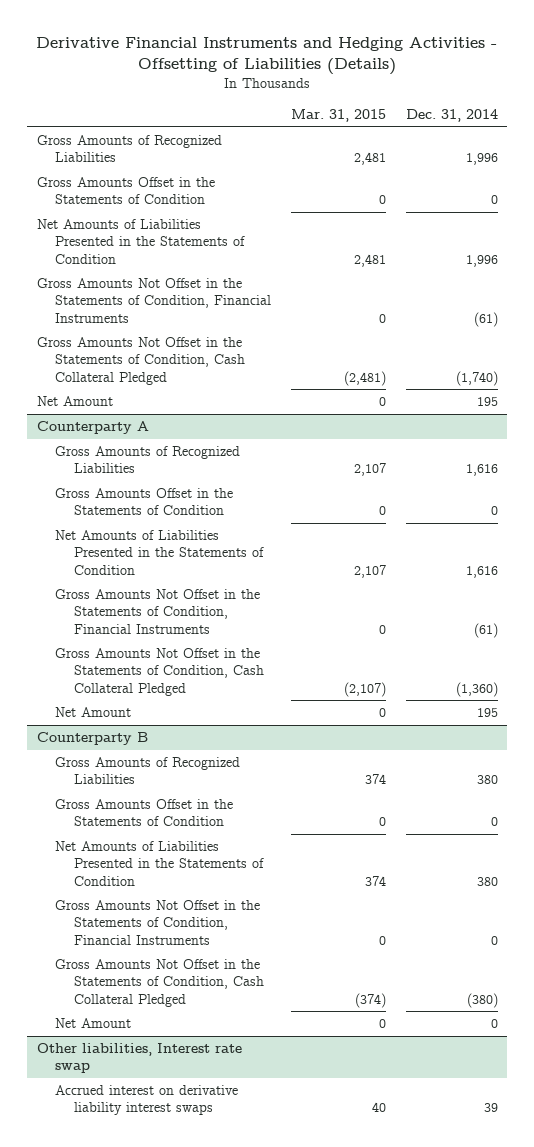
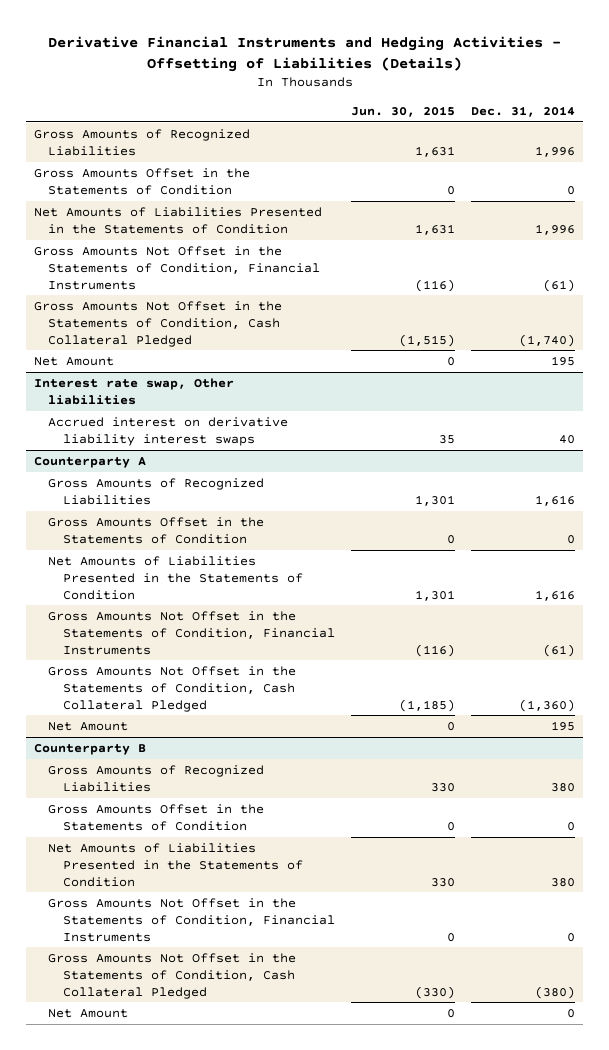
- | Mar. 31, 2015 | Dec. 31, 2014
+ | Jun. 30, 2015 | Dec. 31, 2014
+ Interest rate swap, Other liabilities
+ Accrued interest on derivative liability interest swaps | 35 | 40
- Other liabilities, Interest rate swap
- Accrued interest on derivative liability interest swaps | 40 | 39

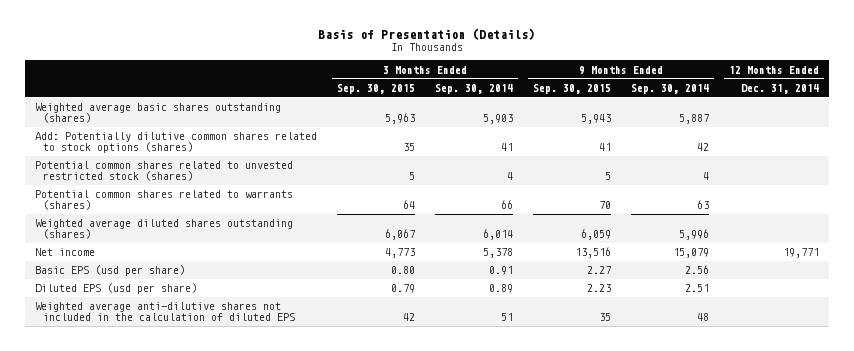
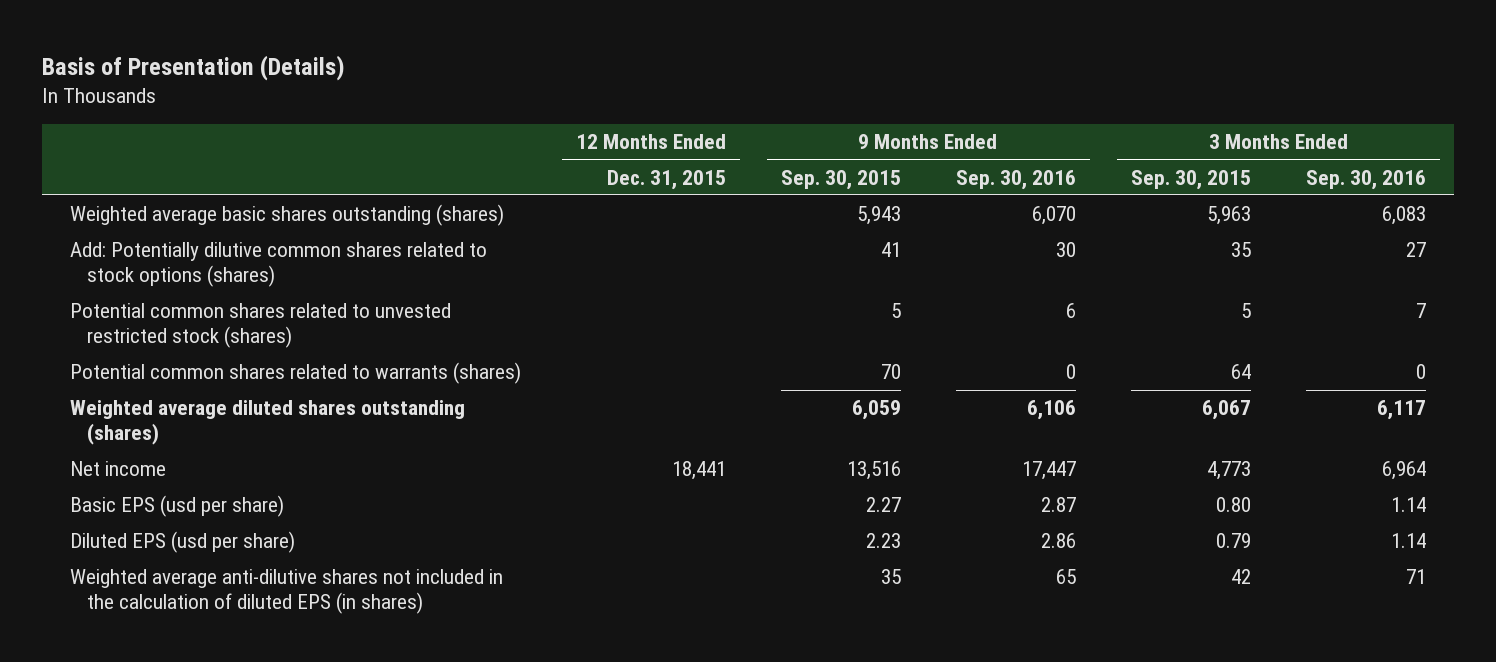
- | 3 Months Ended Sep. 30, 2015 | 3 Months Ended Sep. 30, 2014 | 9 Months Ended Sep. 30, 2015 | 9 Months Ended Sep. 30, 2014 | 12 Months Ended Dec. 31, 2014
+ | 12 Months Ended Dec. 31, 2015 | 9 Months Ended Sep. 30, 2015 | 9 Months Ended Sep. 30, 2016 | 3 Months Ended Sep. 30, 2015 | 3 Months Ended Sep. 30, 2016
- Weighted average anti-dilutive shares not included in the calculation of diluted EPS | 42 | 51 | 35 | 48 |
+ Weighted average anti-dilutive shares not included in the calculation of diluted EPS (in shares) | | 35 | 65 | 42 | 71

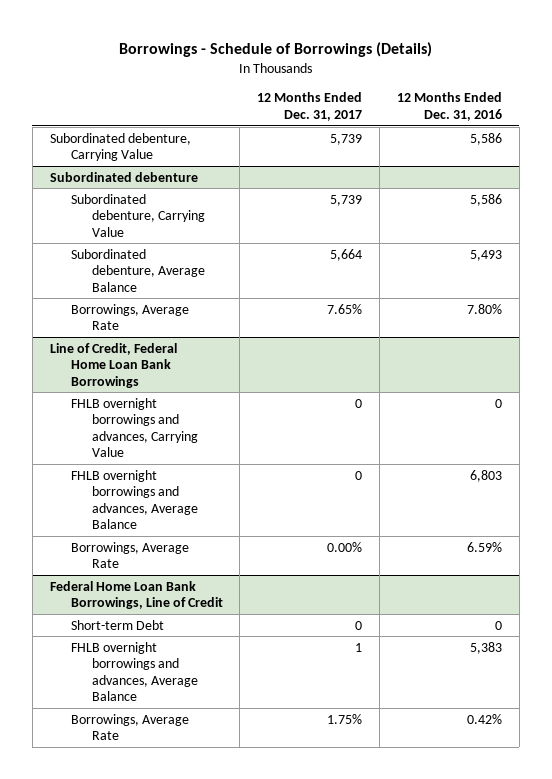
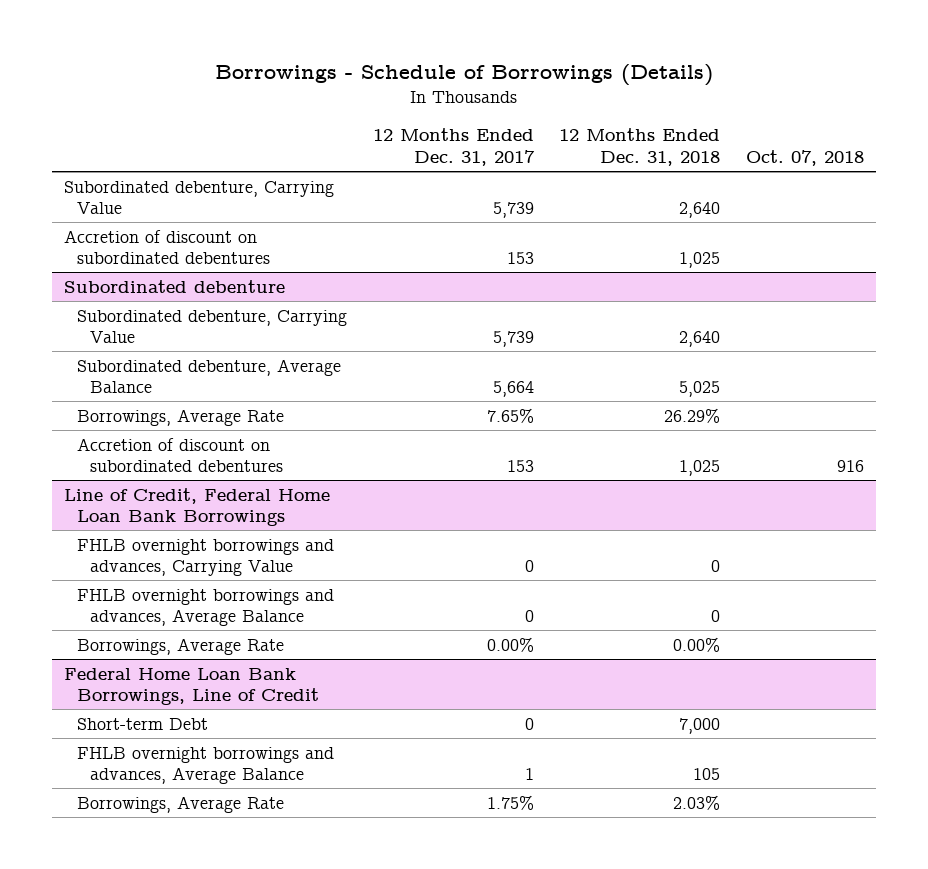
- | 12 Months Ended Dec. 31, 2017 | 12 Months Ended Dec. 31, 2016
+ | 12 Months Ended Dec. 31, 2017 | 12 Months Ended Dec. 31, 2018 | Oct. 07, 2018
+ Accretion of discount on subordinated debentures | 153 | 1,025 |
@ Subordinated debenture
+ Accretion of discount on subordinated debentures | 153 | 1,025 | 916

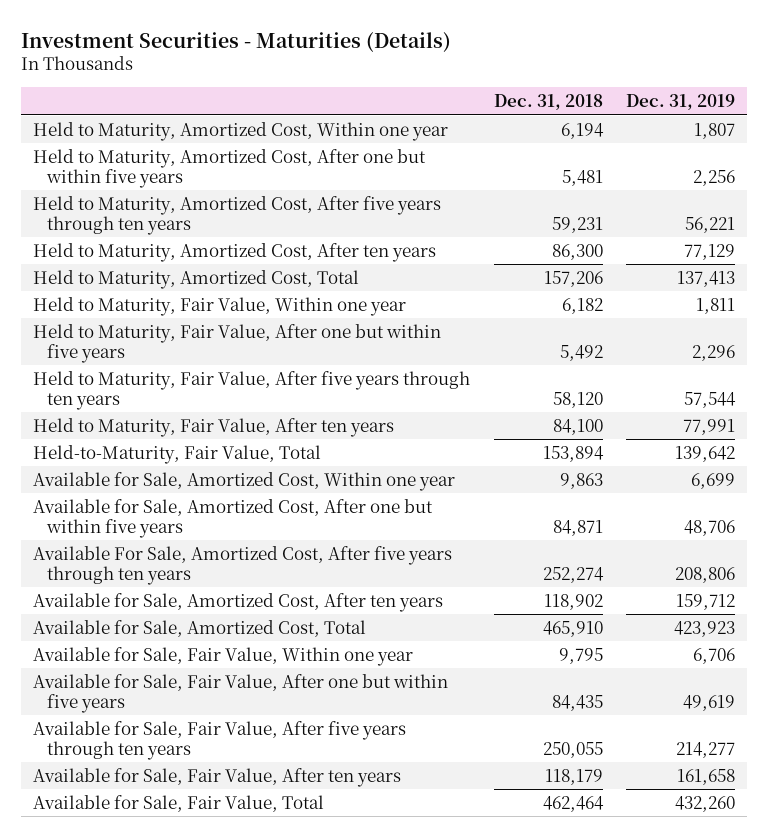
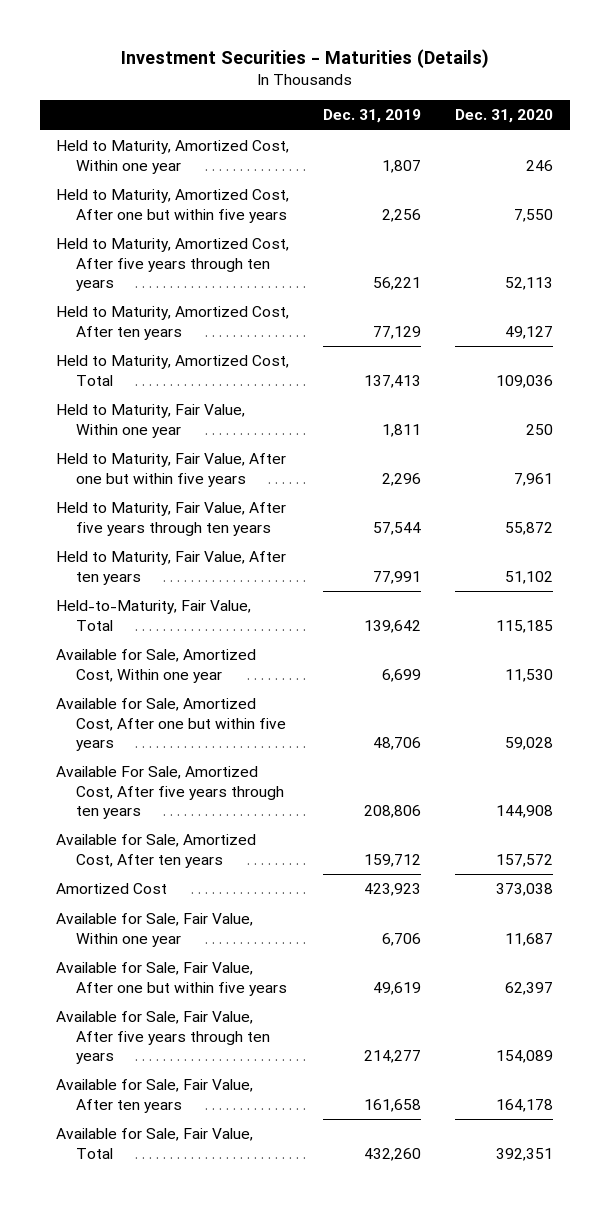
- | Dec. 31, 2018 | Dec. 31, 2019
+ | Dec. 31, 2019 | Dec. 31, 2020
- Available for Sale, Amortized Cost, Total | 465,910 | 423,923
+ Amortized Cost | 423,923 | 373,038

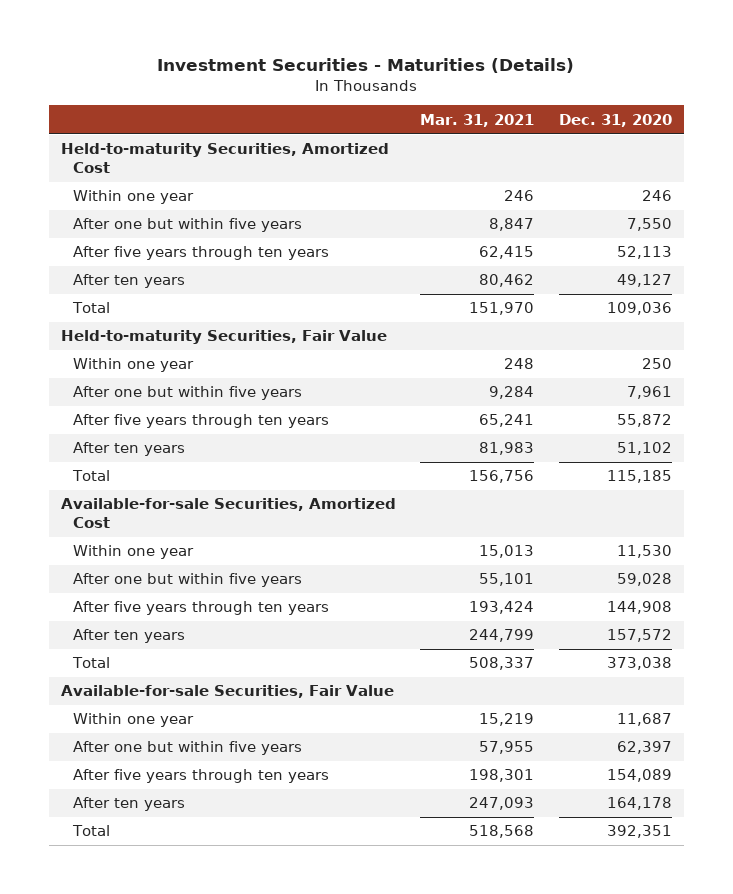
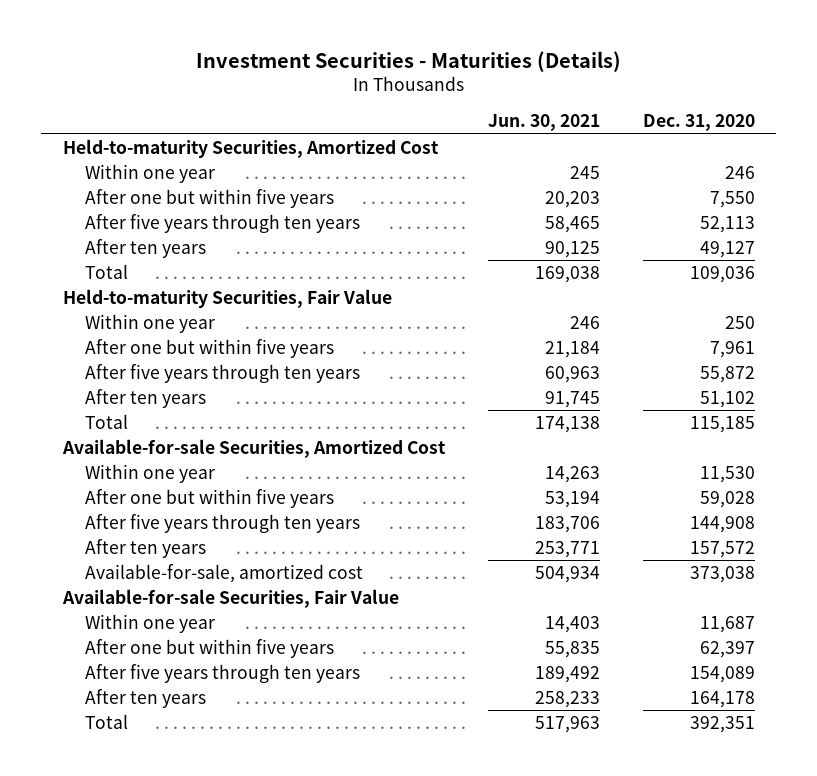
- | Mar. 31, 2021 | Dec. 31, 2020
+ | Jun. 30, 2021 | Dec. 31, 2020
- Total | 508,337 | 373,038
+ Available-for-sale, amortized cost | 504,934 | 373,038

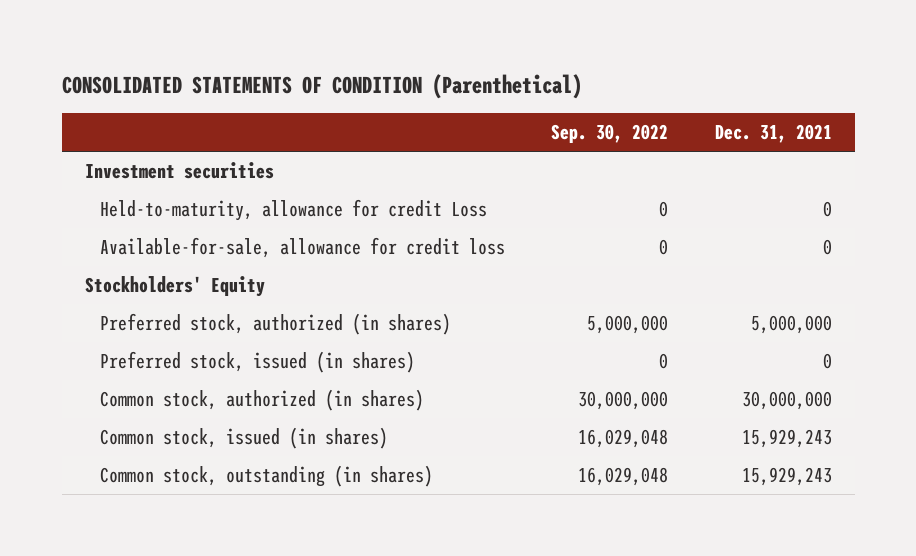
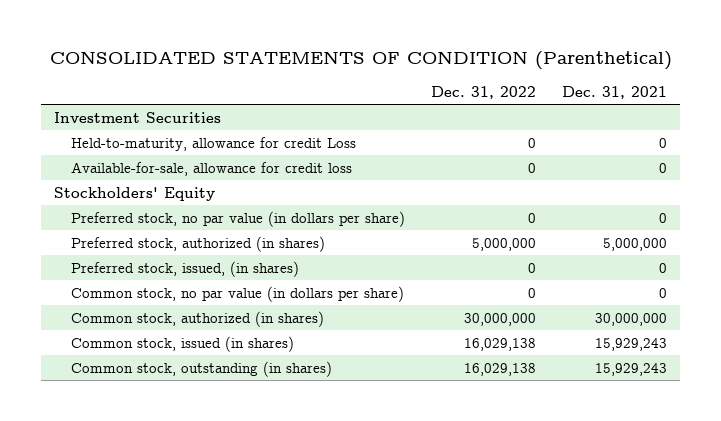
- | Sep. 30, 2022 | Dec. 31, 2021
+ | Dec. 31, 2022 | Dec. 31, 2021
- Investment securities
+ Investment Securities
+ Preferred stock, no par value (in dollars per share) | 0 | 0
- Preferred stock, issued (in shares) | 0 | 0
+ Preferred stock, issued, (in shares) | 0 | 0
+ Common stock, no par value (in dollars per share) | 0 | 0

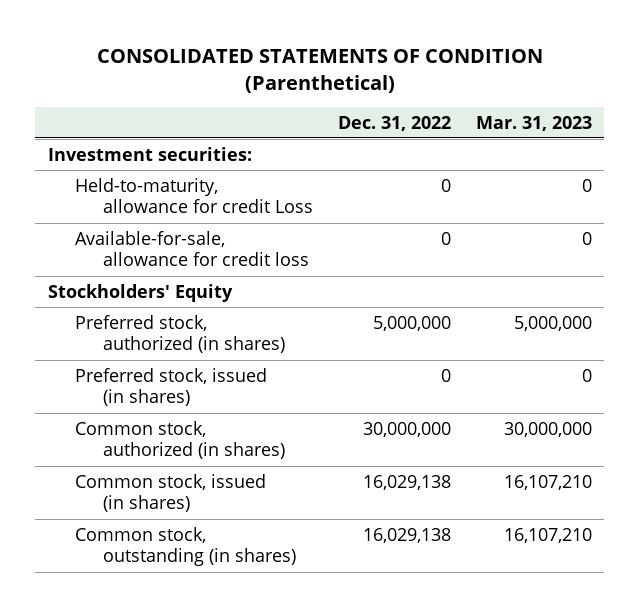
- | Dec. 31, 2022 | Dec. 31, 2021
+ | Dec. 31, 2022 | Mar. 31, 2023
- Investment Securities
+ Investment securities:
- Preferred stock, no par value (in dollars per share) | 0 | 0
- Preferred stock, issued, (in shares) | 0 | 0
- Common stock, no par value (in dollars per share) | 0 | 0
+ Preferred stock, issued (in shares) | 0 | 0

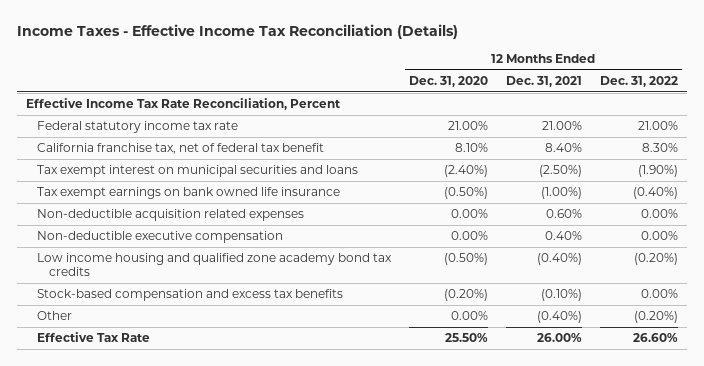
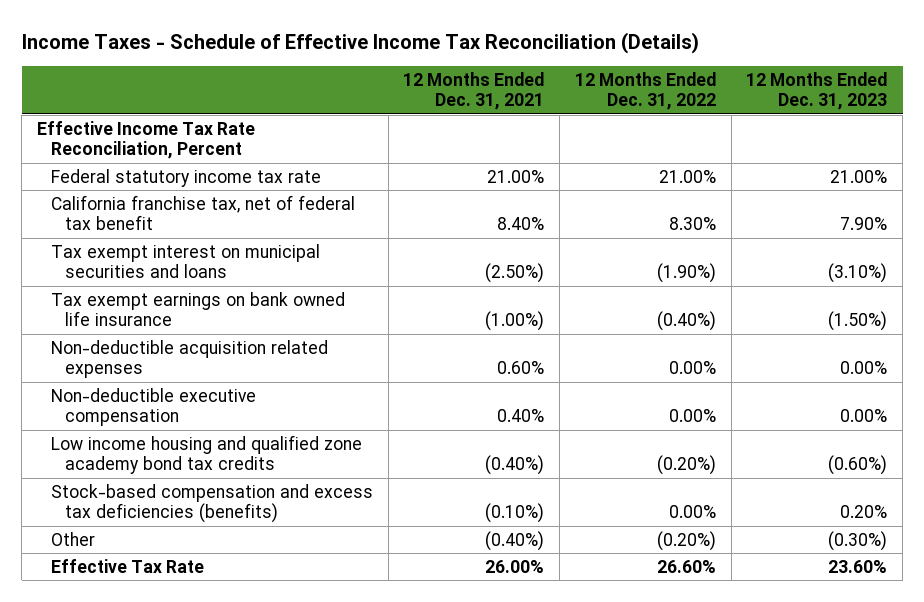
- Income Taxes - Effective Income Tax Reconciliation (Details)
+ Income Taxes - Schedule of Effective Income Tax Reconciliation (Details)
- | 12 Months Ended Dec. 31, 2020 | 12 Months Ended Dec. 31, 2021 | 12 Months Ended Dec. 31, 2022
+ | 12 Months Ended Dec. 31, 2021 | 12 Months Ended Dec. 31, 2022 | 12 Months Ended Dec. 31, 2023
- Stock-based compensation and excess tax benefits | (0.20%) | (0.10%) | 0.00%
+ Stock-based compensation and excess tax deficiencies (benefits) | (0.10%) | 0.00% | 0.20%

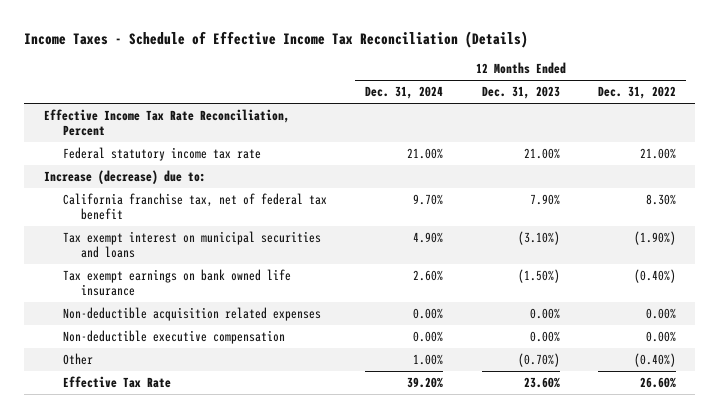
- | 12 Months Ended Dec. 31, 2021 | 12 Months Ended Dec. 31, 2022 | 12 Months Ended Dec. 31, 2023
+ | 12 Months Ended Dec. 31, 2024 | 12 Months Ended Dec. 31, 2023 | 12 Months Ended Dec. 31, 2022
+ Increase (decrease) due to:
- Low income housing and qualified zone academy bond tax credits | (0.40%) | (0.20%) | (0.60%)
- Stock-based compensation and excess tax deficiencies (benefits) | (0.10%) | 0.00% | 0.20%
- Other | (0.40%) | (0.20%) | (0.30%)
+ Other | 1.00% | (0.70%) | (0.40%)

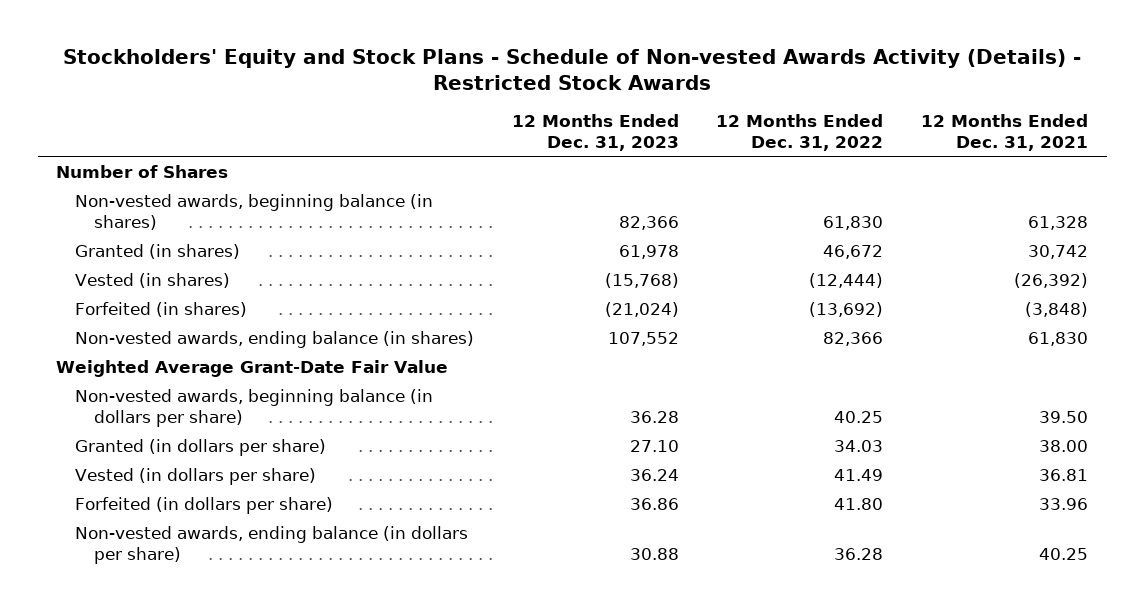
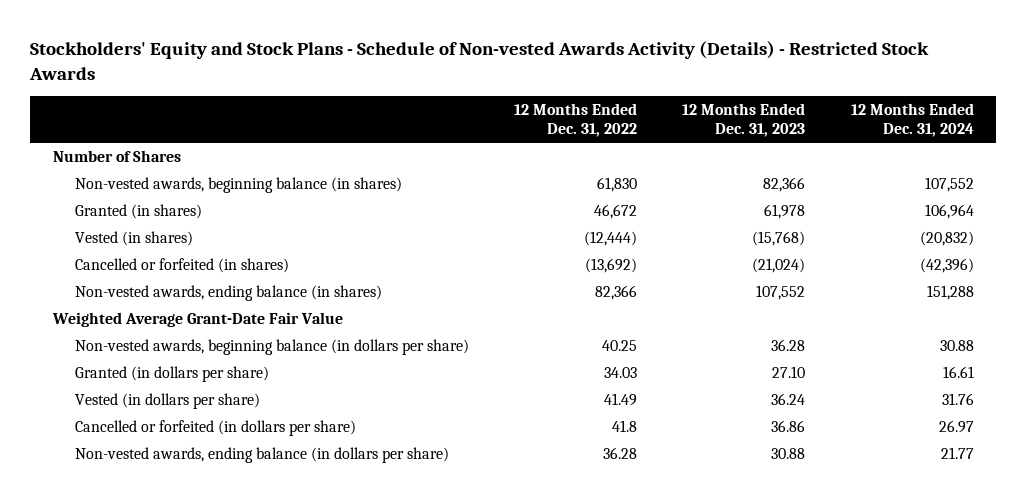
- | 12 Months Ended Dec. 31, 2023 | 12 Months Ended Dec. 31, 2022 | 12 Months Ended Dec. 31, 2021
+ | 12 Months Ended Dec. 31, 2022 | 12 Months Ended Dec. 31, 2023 | 12 Months Ended Dec. 31, 2024
- Forfeited (in shares) | (21,024) | (13,692) | (3,848)
+ Cancelled or forfeited (in shares) | (13,692) | (21,024) | (42,396)
- Forfeited (in dollars per share) | 36.86 | 41.80 | 33.96
+ Cancelled or forfeited (in dollars per share) | 41.8 | 36.86 | 26.97

